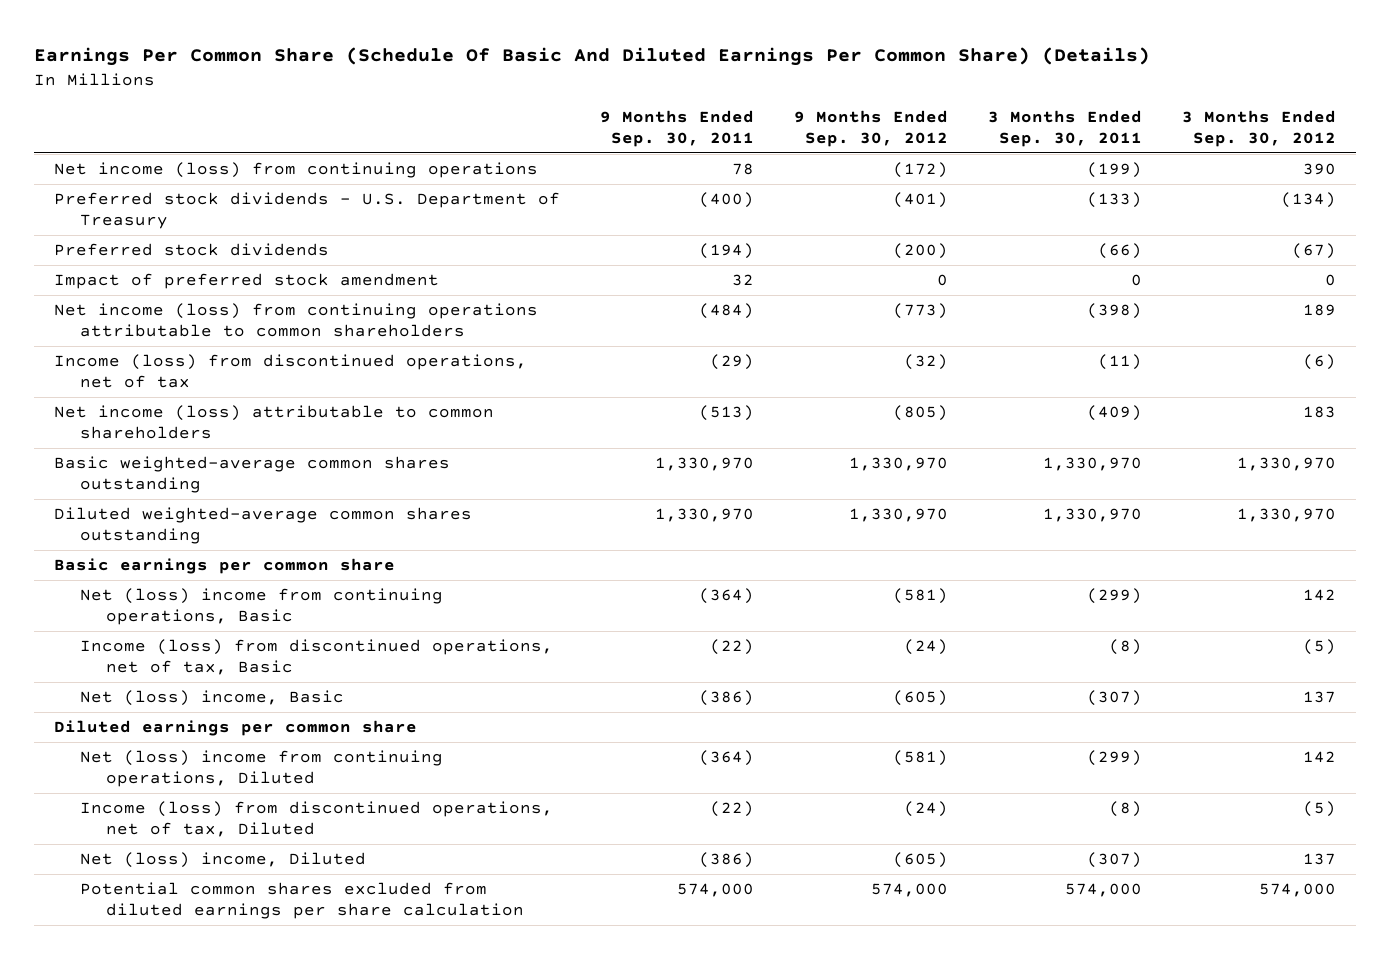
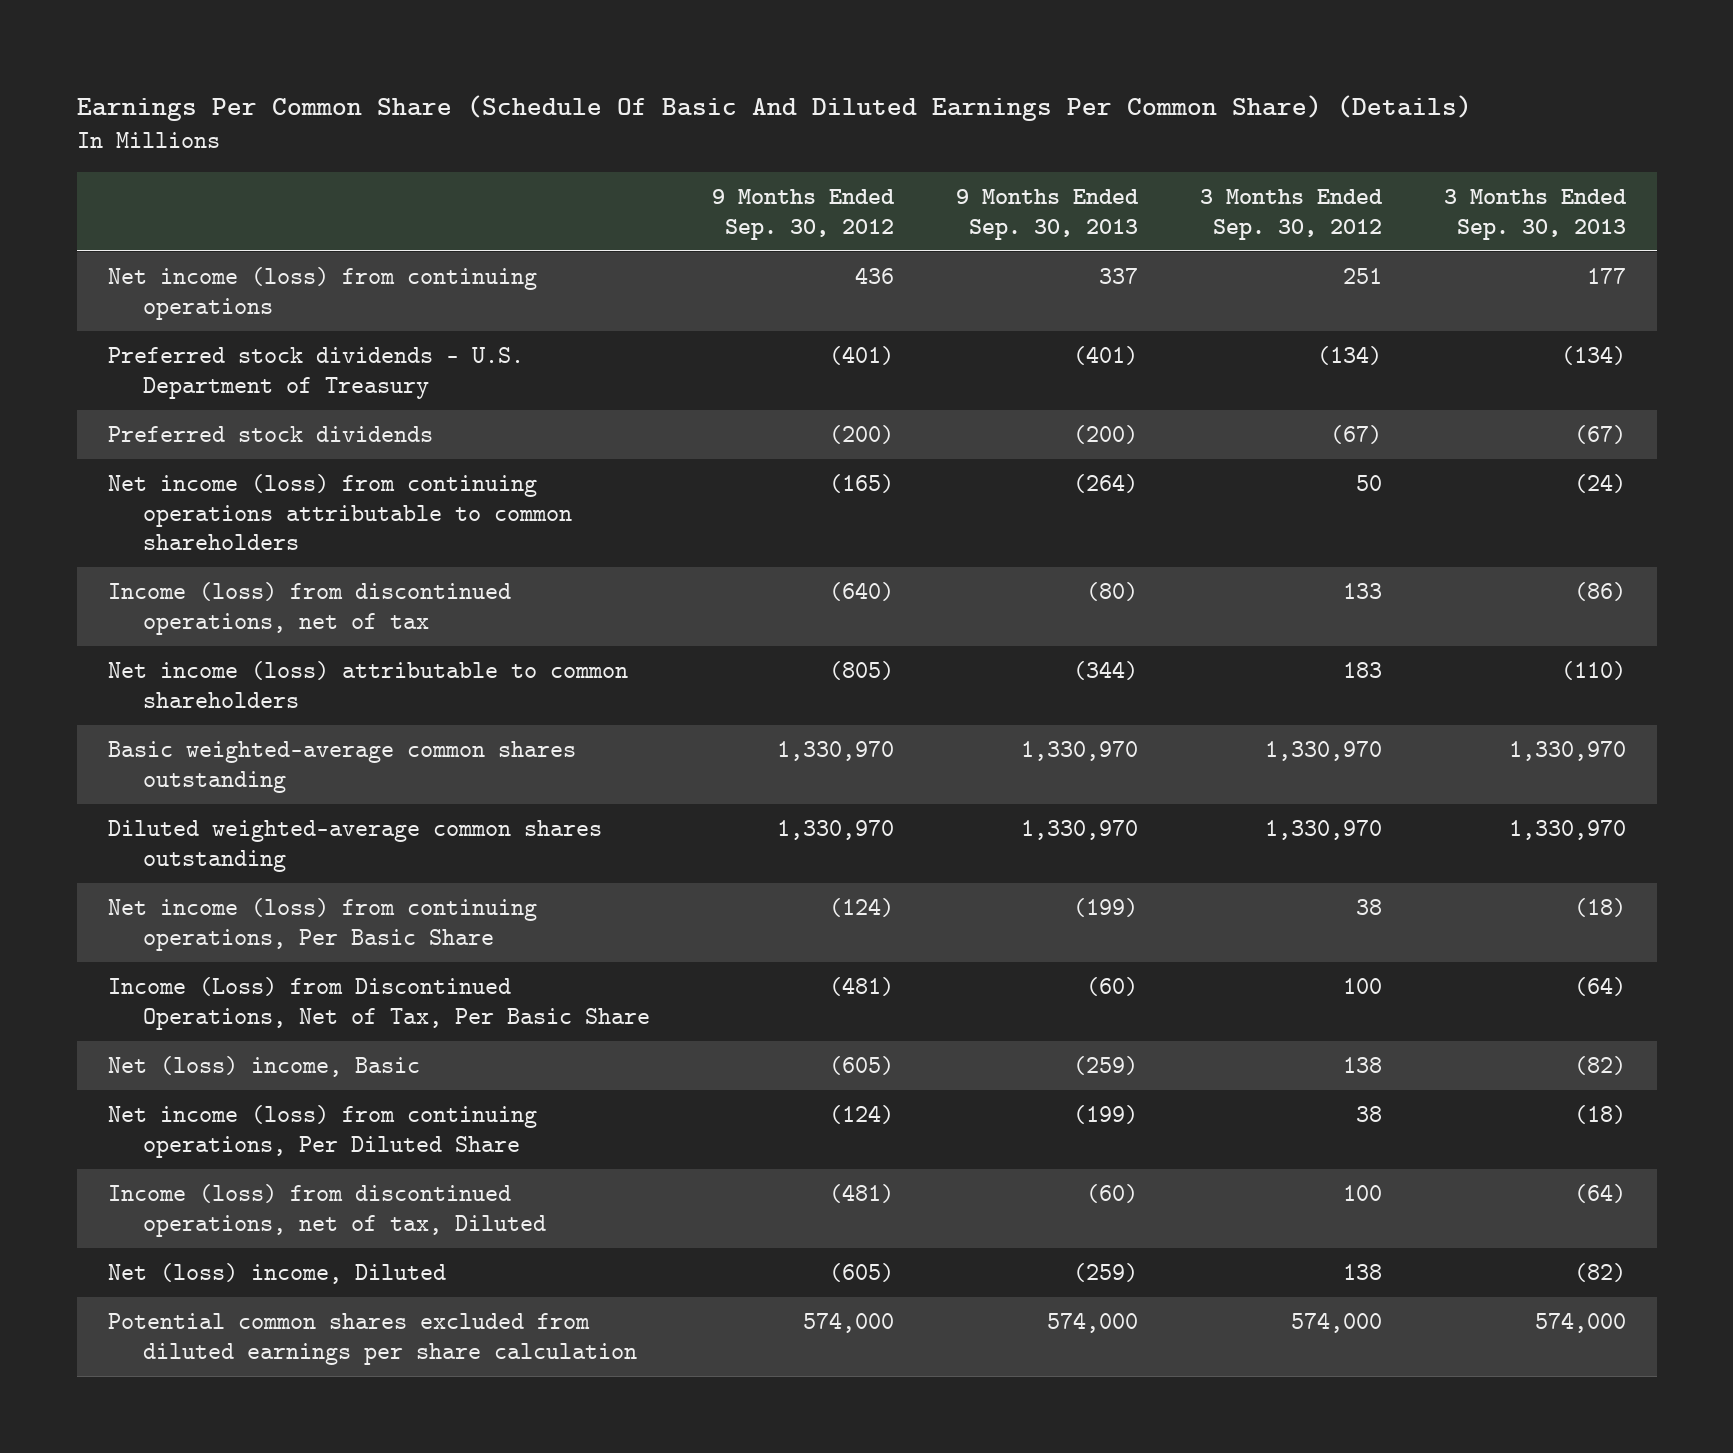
- | 9 Months Ended Sep. 30, 2011 | 9 Months Ended Sep. 30, 2012 | 3 Months Ended Sep. 30, 2011 | 3 Months Ended Sep. 30, 2012
+ | 9 Months Ended Sep. 30, 2012 | 9 Months Ended Sep. 30, 2013 | 3 Months Ended Sep. 30, 2012 | 3 Months Ended Sep. 30, 2013
- Net income (loss) from continuing operations | 78 | (172) | (199) | 390
+ Net income (loss) from continuing operations | 436 | 337 | 251 | 177
- Impact of preferred stock amendment | 32 | 0 | 0 | 0
- Net income (loss) from continuing operations attributable to common shareholders | (484) | (773) | (398) | 189
- Income (loss) from discontinued operations, net of tax | (29) | (32) | (11) | (6)
+ Net income (loss) from continuing operations attributable to common shareholders | (165) | (264) | 50 | (24)
+ Income (loss) from discontinued operations, net of tax | (640) | (80) | 133 | (86)
- Basic earnings per common share
- Net (loss) income from continuing operations, Basic | (364) | (581) | (299) | 142
- Income (loss) from discontinued operations, net of tax, Basic | (22) | (24) | (8) | (5)
- Net (loss) income, Basic | (386) | (605) | (307) | 137
- Diluted earnings per common share
- Net (loss) income from continuing operations, Diluted | (364) | (581) | (299) | 142
- Income (loss) from discontinued operations, net of tax, Diluted | (22) | (24) | (8) | (5)
- Net (loss) income, Diluted | (386) | (605) | (307) | 137
+ Net income (loss) from continuing operations, Per Basic Share | (124) | (199) | 38 | (18)
+ Income (Loss) from Discontinued Operations, Net of Tax, Per Basic Share | (481) | (60) | 100 | (64)
+ Net (loss) income, Basic | (605) | (259) | 138 | (82)
+ Net income (loss) from continuing operations, Per Diluted Share | (124) | (199) | 38 | (18)
+ Income (loss) from discontinued operations, net of tax, Diluted | (481) | (60) | 100 | (64)
+ Net (loss) income, Diluted | (605) | (259) | 138 | (82)

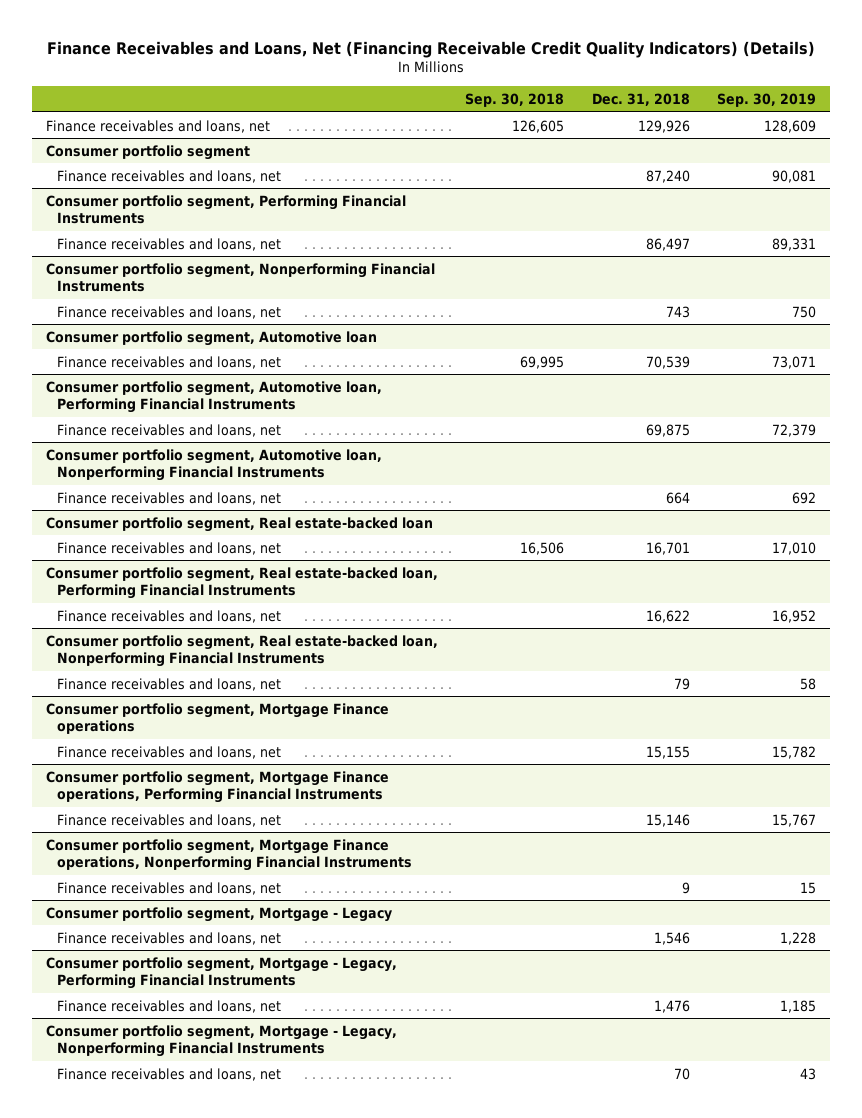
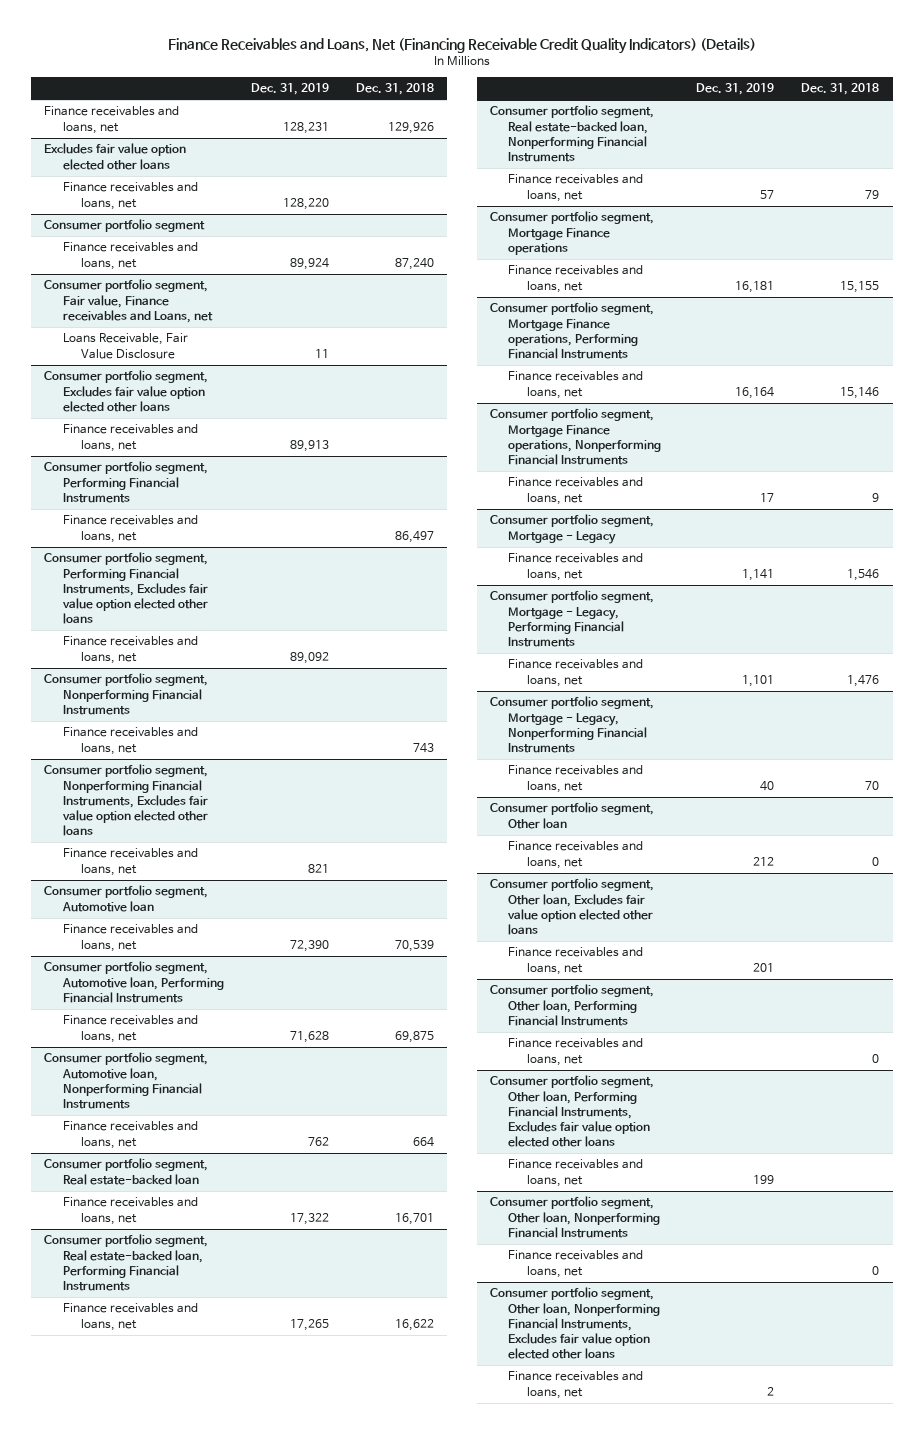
- | Sep. 30, 2018 | Dec. 31, 2018 | Sep. 30, 2019
+ | Dec. 31, 2019 | Dec. 31, 2018
+ Excludes fair value option elected other loans
+ Finance receivables and loans, net | 128,220 |
+ Consumer portfolio segment, Fair value, Finance receivables and Loans, net
+ Loans Receivable, Fair Value Disclosure | 11 |
+ Consumer portfolio segment, Excludes fair value option elected other loans
+ Finance receivables and loans, net | 89,913 |
+ Consumer portfolio segment, Performing Financial Instruments, Excludes fair value option elected other loans
+ Finance receivables and loans, net | 89,092 |
+ Consumer portfolio segment, Nonperforming Financial Instruments, Excludes fair value option elected other loans
+ Finance receivables and loans, net | 821 |
+ Consumer portfolio segment, Other loan
+ Finance receivables and loans, net | 212 | 0
+ Consumer portfolio segment, Other loan, Excludes fair value option elected other loans
+ Finance receivables and loans, net | 201 |
+ Consumer portfolio segment, Other loan, Performing Financial Instruments
+ Finance receivables and loans, net | | 0
+ Consumer portfolio segment, Other loan, Performing Financial Instruments, Excludes fair value option elected other loans
+ Finance receivables and loans, net | 199 |
+ Consumer portfolio segment, Other loan, Nonperforming Financial Instruments
+ Finance receivables and loans, net | | 0
+ Consumer portfolio segment, Other loan, Nonperforming Financial Instruments, Excludes fair value option elected other loans
+ Finance receivables and loans, net | 2 |

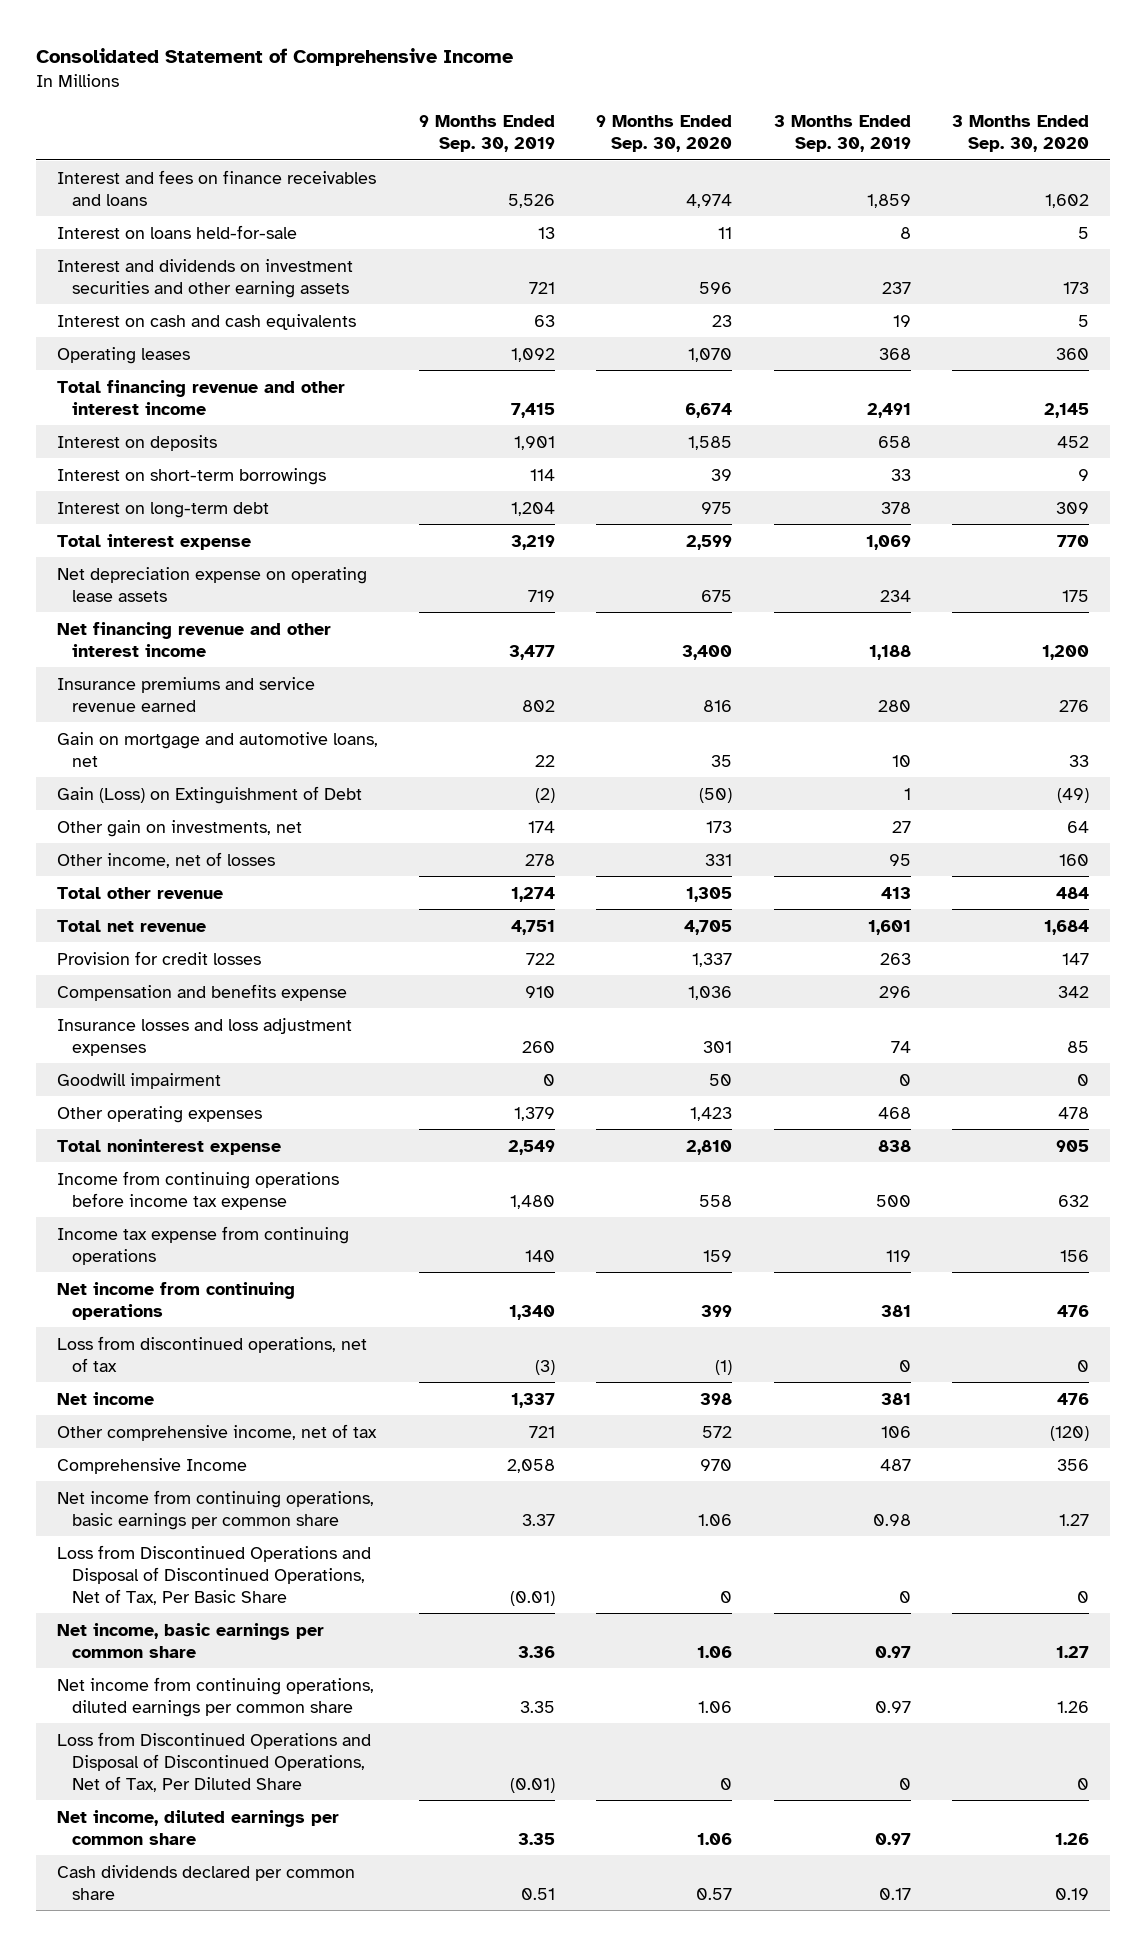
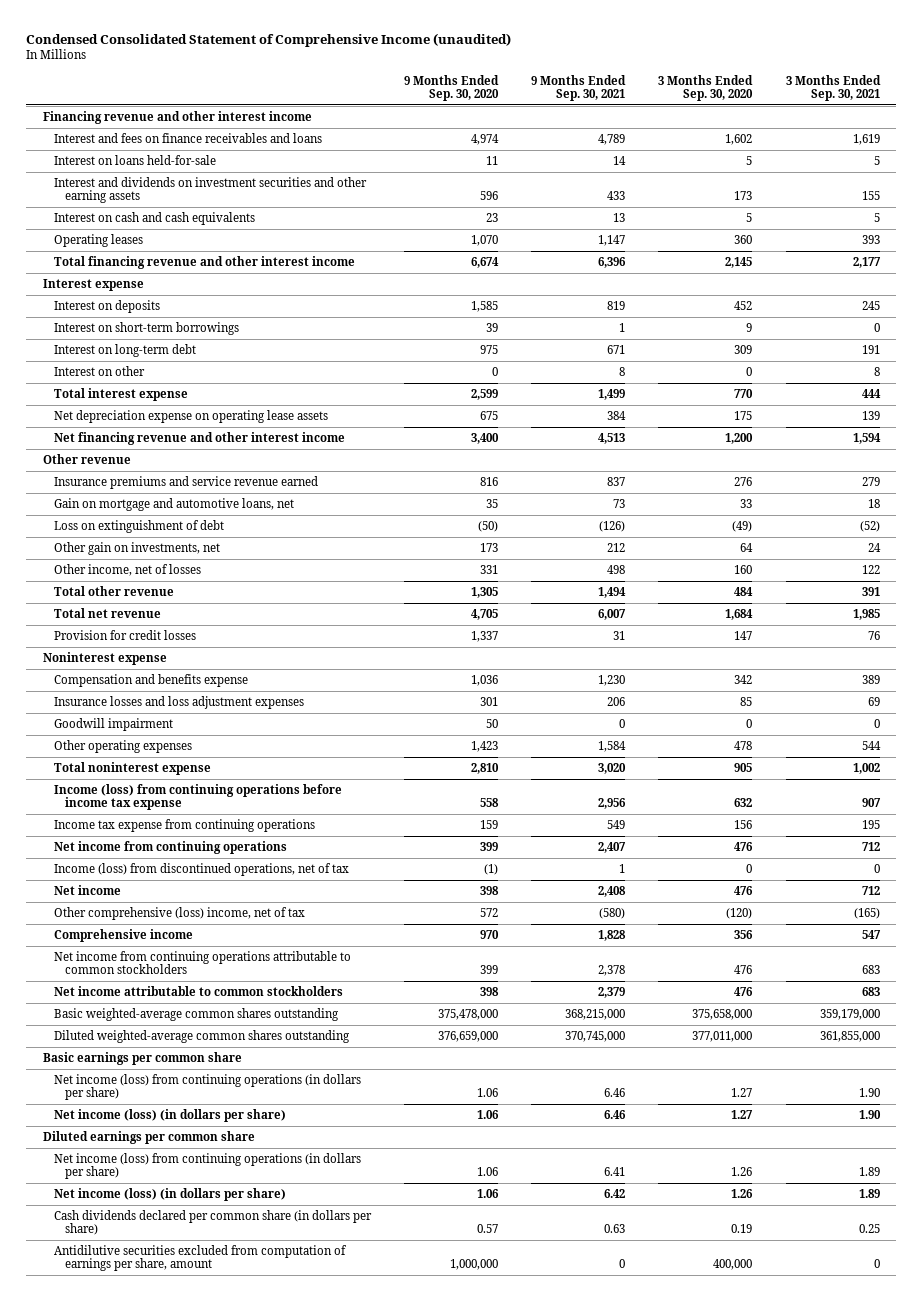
- Consolidated Statement of Comprehensive Income
+ Condensed Consolidated Statement of Comprehensive Income (unaudited)
- | 9 Months Ended Sep. 30, 2019 | 9 Months Ended Sep. 30, 2020 | 3 Months Ended Sep. 30, 2019 | 3 Months Ended Sep. 30, 2020
+ | 9 Months Ended Sep. 30, 2020 | 9 Months Ended Sep. 30, 2021 | 3 Months Ended Sep. 30, 2020 | 3 Months Ended Sep. 30, 2021
+ Financing revenue and other interest income
+ Interest expense
+ Interest on other | 0 | 8 | 0 | 8
+ Other revenue
- Gain (Loss) on Extinguishment of Debt | (2) | (50) | 1 | (49)
+ Loss on extinguishment of debt | (50) | (126) | (49) | (52)
+ Noninterest expense
- Income from continuing operations before income tax expense | 1,480 | 558 | 500 | 632
+ Income (loss) from continuing operations before income tax expense | 558 | 2,956 | 632 | 907
- Loss from discontinued operations, net of tax | (3) | (1) | 0 | 0
+ Income (loss) from discontinued operations, net of tax | (1) | 1 | 0 | 0
- Other comprehensive income, net of tax | 721 | 572 | 106 | (120)
- Comprehensive Income | 2,058 | 970 | 487 | 356
- Net income from continuing operations, basic earnings per common share | 3.37 | 1.06 | 0.98 | 1.27
- Loss from Discontinued Operations and Disposal of Discontinued Operations, Net of Tax, Per Basic Share | (0.01) | 0 | 0 | 0
- Net income, basic earnings per common share | 3.36 | 1.06 | 0.97 | 1.27
- Net income from continuing operations, diluted earnings per common share | 3.35 | 1.06 | 0.97 | 1.26
- Loss from Discontinued Operations and Disposal of Discontinued Operations, Net of Tax, Per Diluted Share | (0.01) | 0 | 0 | 0
- Net income, diluted earnings per common share | 3.35 | 1.06 | 0.97 | 1.26
- Cash dividends declared per common share | 0.51 | 0.57 | 0.17 | 0.19
+ Other comprehensive (loss) income, net of tax | 572 | (580) | (120) | (165)
+ Comprehensive income | 970 | 1,828 | 356 | 547
+ Net income from continuing operations attributable to common stockholders | 399 | 2,378 | 476 | 683
+ Net income attributable to common stockholders | 398 | 2,379 | 476 | 683
+ Basic weighted-average common shares outstanding | 375,478,000 | 368,215,000 | 375,658,000 | 359,179,000
+ Diluted weighted-average common shares outstanding | 376,659,000 | 370,745,000 | 377,011,000 | 361,855,000
+ Basic earnings per common share
+ Net income (loss) from continuing operations (in dollars per share) | 1.06 | 6.46 | 1.27 | 1.90
+ Net income (loss) (in dollars per share) | 1.06 | 6.46 | 1.27 | 1.90
+ Diluted earnings per common share
+ Net income (loss) from continuing operations (in dollars per share) | 1.06 | 6.41 | 1.26 | 1.89
+ Net income (loss) (in dollars per share) | 1.06 | 6.42 | 1.26 | 1.89
+ Cash dividends declared per common share (in dollars per share) | 0.57 | 0.63 | 0.19 | 0.25
+ Antidilutive securities excluded from computation of earnings per share, amount | 1,000,000 | 0 | 400,000 | 0

